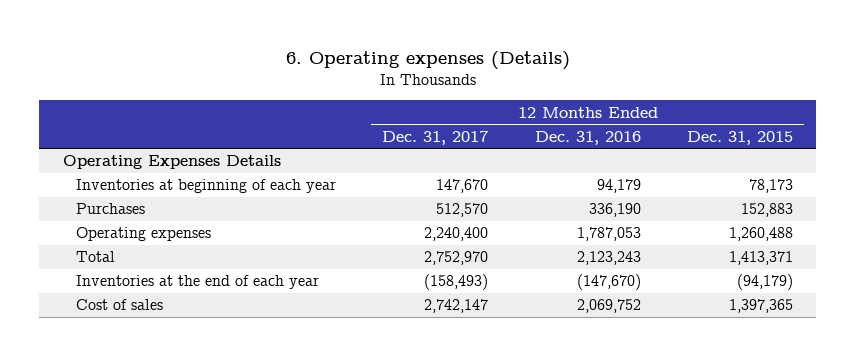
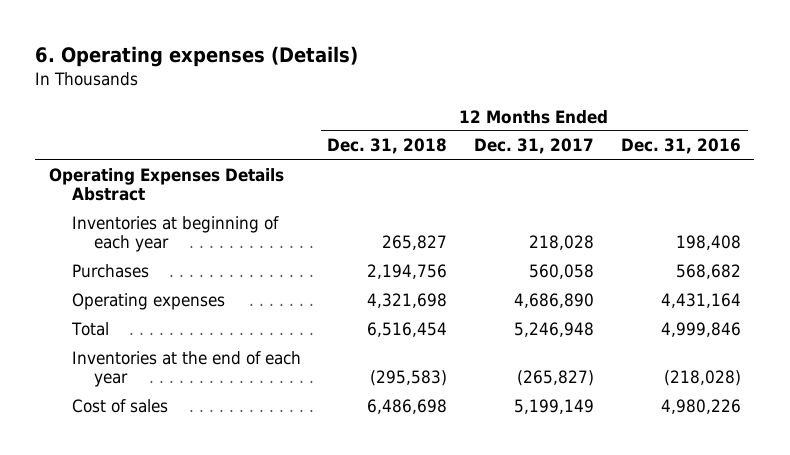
- | 12 Months Ended Dec. 31, 2017 | 12 Months Ended Dec. 31, 2016 | 12 Months Ended Dec. 31, 2015
+ | 12 Months Ended Dec. 31, 2018 | 12 Months Ended Dec. 31, 2017 | 12 Months Ended Dec. 31, 2016
- Operating Expenses Details
- Inventories at beginning of each year | 147,670 | 94,179 | 78,173
- Purchases | 512,570 | 336,190 | 152,883
- Operating expenses | 2,240,400 | 1,787,053 | 1,260,488
- Total | 2,752,970 | 2,123,243 | 1,413,371
- Inventories at the end of each year | (158,493) | (147,670) | (94,179)
- Cost of sales | 2,742,147 | 2,069,752 | 1,397,365
+ Operating Expenses Details Abstract
+ Inventories at beginning of each year | 265,827 | 218,028 | 198,408
+ Purchases | 2,194,756 | 560,058 | 568,682
+ Operating expenses | 4,321,698 | 4,686,890 | 4,431,164
+ Total | 6,516,454 | 5,246,948 | 4,999,846
+ Inventories at the end of each year | (295,583) | (265,827) | (218,028)
+ Cost of sales | 6,486,698 | 5,199,149 | 4,980,226

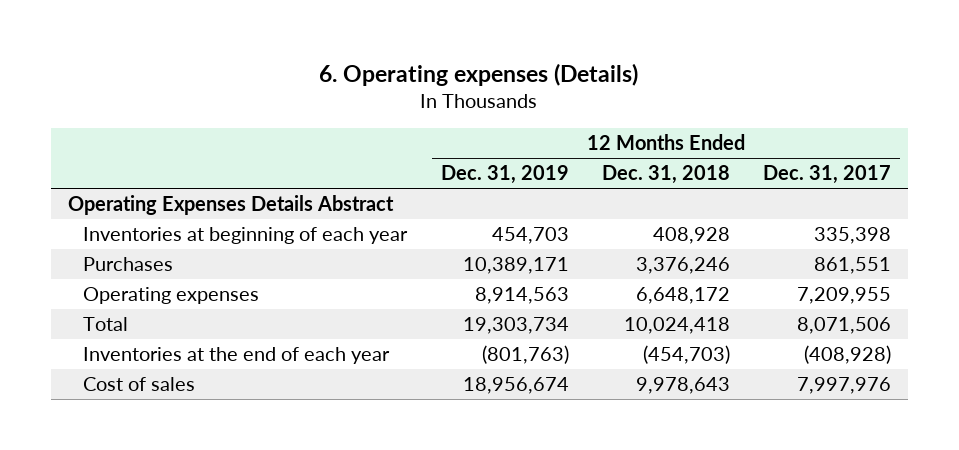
- | 12 Months Ended Dec. 31, 2018 | 12 Months Ended Dec. 31, 2017 | 12 Months Ended Dec. 31, 2016
+ | 12 Months Ended Dec. 31, 2019 | 12 Months Ended Dec. 31, 2018 | 12 Months Ended Dec. 31, 2017
- Inventories at beginning of each year | 265,827 | 218,028 | 198,408
- Purchases | 2,194,756 | 560,058 | 568,682
- Operating expenses | 4,321,698 | 4,686,890 | 4,431,164
- Total | 6,516,454 | 5,246,948 | 4,999,846
- Inventories at the end of each year | (295,583) | (265,827) | (218,028)
- Cost of sales | 6,486,698 | 5,199,149 | 4,980,226
+ Inventories at beginning of each year | 454,703 | 408,928 | 335,398
+ Purchases | 10,389,171 | 3,376,246 | 861,551
+ Operating expenses | 8,914,563 | 6,648,172 | 7,209,955
+ Total | 19,303,734 | 10,024,418 | 8,071,506
+ Inventories at the end of each year | (801,763) | (454,703) | (408,928)
+ Cost of sales | 18,956,674 | 9,978,643 | 7,997,976

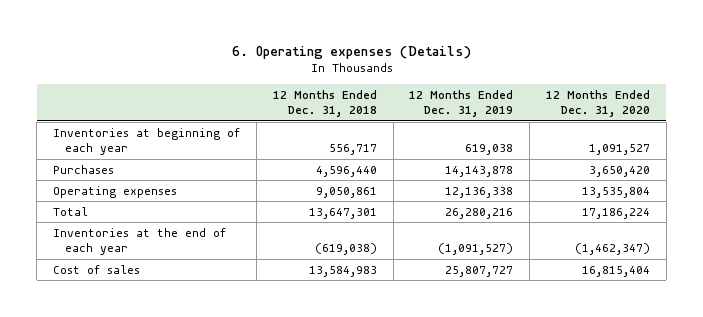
- | 12 Months Ended Dec. 31, 2019 | 12 Months Ended Dec. 31, 2018 | 12 Months Ended Dec. 31, 2017
+ | 12 Months Ended Dec. 31, 2018 | 12 Months Ended Dec. 31, 2019 | 12 Months Ended Dec. 31, 2020
- Operating Expenses Details Abstract
- Inventories at beginning of each year | 454,703 | 408,928 | 335,398
- Purchases | 10,389,171 | 3,376,246 | 861,551
- Operating expenses | 8,914,563 | 6,648,172 | 7,209,955
- Total | 19,303,734 | 10,024,418 | 8,071,506
- Inventories at the end of each year | (801,763) | (454,703) | (408,928)
- Cost of sales | 18,956,674 | 9,978,643 | 7,997,976
+ Inventories at beginning of each year | 556,717 | 619,038 | 1,091,527
+ Purchases | 4,596,440 | 14,143,878 | 3,650,420
+ Operating expenses | 9,050,861 | 12,136,338 | 13,535,804
+ Total | 13,647,301 | 26,280,216 | 17,186,224
+ Inventories at the end of each year | (619,038) | (1,091,527) | (1,462,347)
+ Cost of sales | 13,584,983 | 25,807,727 | 16,815,404

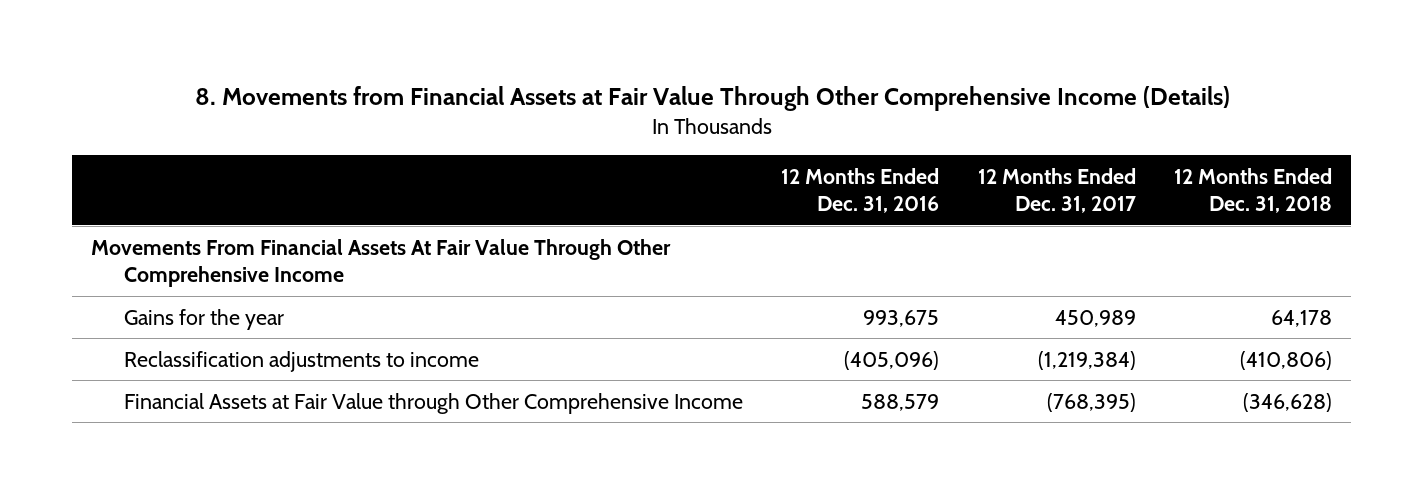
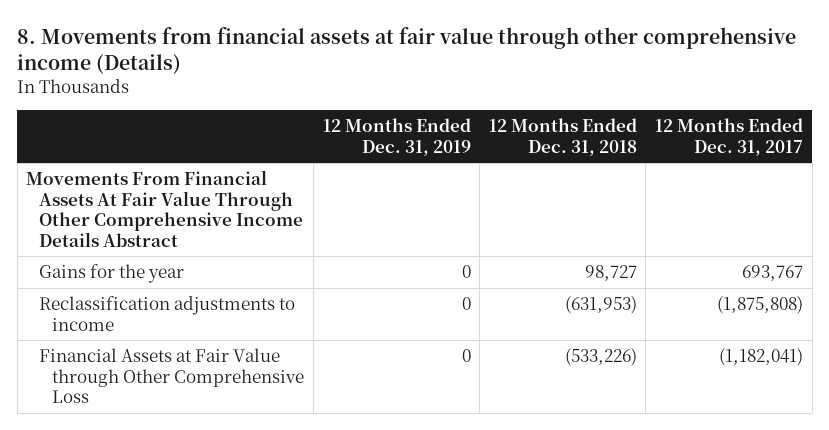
- 8. Movements from Financial Assets at Fair Value Through Other Comprehensive Income (Details)
+ 8. Movements from financial assets at fair value through other comprehensive income (Details)
- | 12 Months Ended Dec. 31, 2016 | 12 Months Ended Dec. 31, 2017 | 12 Months Ended Dec. 31, 2018
+ | 12 Months Ended Dec. 31, 2019 | 12 Months Ended Dec. 31, 2018 | 12 Months Ended Dec. 31, 2017
- Movements From Financial Assets At Fair Value Through Other Comprehensive Income
- Gains for the year | 993,675 | 450,989 | 64,178
- Reclassification adjustments to income | (405,096) | (1,219,384) | (410,806)
- Financial Assets at Fair Value through Other Comprehensive Income | 588,579 | (768,395) | (346,628)
+ Movements From Financial Assets At Fair Value Through Other Comprehensive Income Details Abstract
+ Gains for the year | 0 | 98,727 | 693,767
+ Reclassification adjustments to income | 0 | (631,953) | (1,875,808)
+ Financial Assets at Fair Value through Other Comprehensive Loss | 0 | (533,226) | (1,182,041)

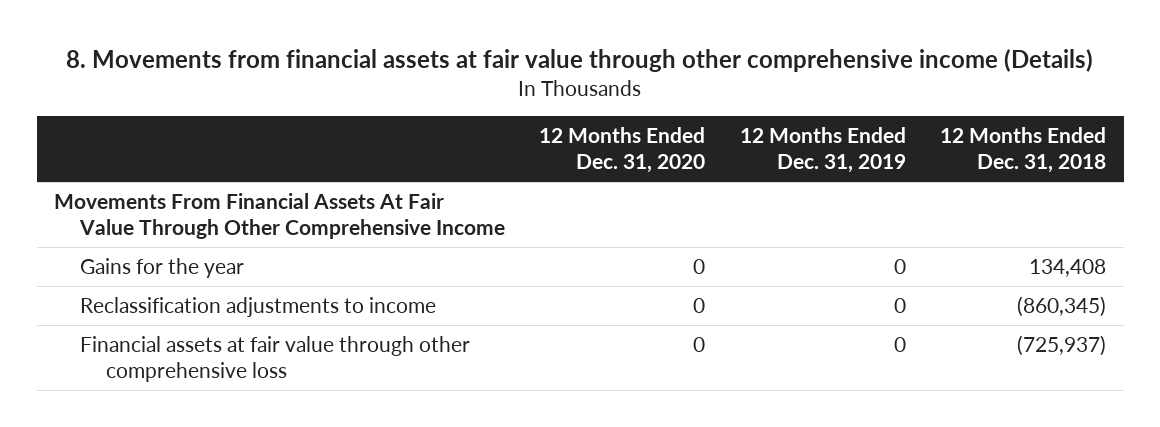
- | 12 Months Ended Dec. 31, 2019 | 12 Months Ended Dec. 31, 2018 | 12 Months Ended Dec. 31, 2017
+ | 12 Months Ended Dec. 31, 2020 | 12 Months Ended Dec. 31, 2019 | 12 Months Ended Dec. 31, 2018
- Movements From Financial Assets At Fair Value Through Other Comprehensive Income Details Abstract
- Gains for the year | 0 | 98,727 | 693,767
- Reclassification adjustments to income | 0 | (631,953) | (1,875,808)
- Financial Assets at Fair Value through Other Comprehensive Loss | 0 | (533,226) | (1,182,041)
+ Movements From Financial Assets At Fair Value Through Other Comprehensive Income
+ Gains for the year | 0 | 0 | 134,408
+ Reclassification adjustments to income | 0 | 0 | (860,345)
+ Financial assets at fair value through other comprehensive loss | 0 | 0 | (725,937)

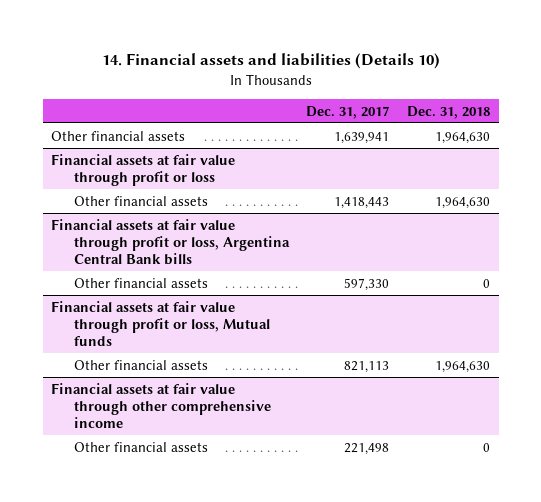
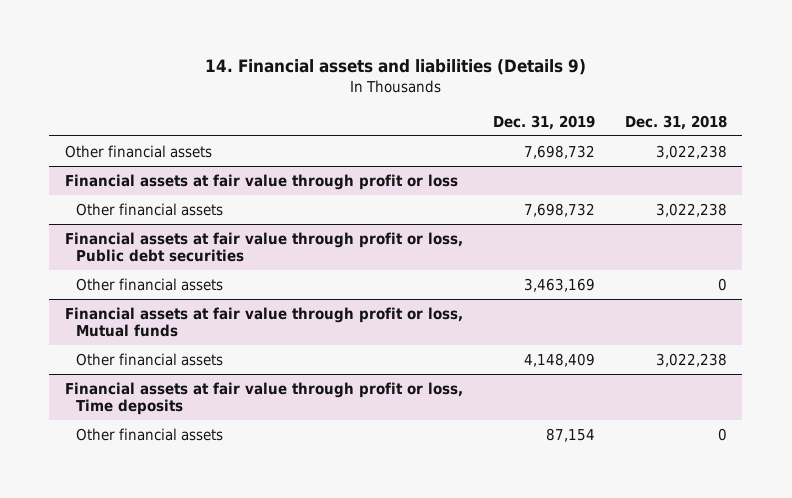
- 14. Financial assets and liabilities (Details 10)
+ 14. Financial assets and liabilities (Details 9)
- | Dec. 31, 2017 | Dec. 31, 2018
+ | Dec. 31, 2019 | Dec. 31, 2018
- Other financial assets | 1,639,941 | 1,964,630
+ Other financial assets | 7,698,732 | 3,022,238
@ Financial assets at fair value through profit or loss
- Other financial assets | 1,418,443 | 1,964,630
- Financial assets at fair value through profit or loss, Argentina Central Bank bills
@ Financial assets at fair value through profit or loss
+ Other financial assets | 7,698,732 | 3,022,238
+ Financial assets at fair value through profit or loss, Public debt securities
@ Financial assets at fair value through profit or loss, Mutual funds
- Other financial assets | 821,113 | 1,964,630
- Financial assets at fair value through other comprehensive income
@ Financial assets at fair value through profit or loss, Mutual funds
+ Other financial assets | 4,148,409 | 3,022,238
+ Financial assets at fair value through profit or loss, Time deposits

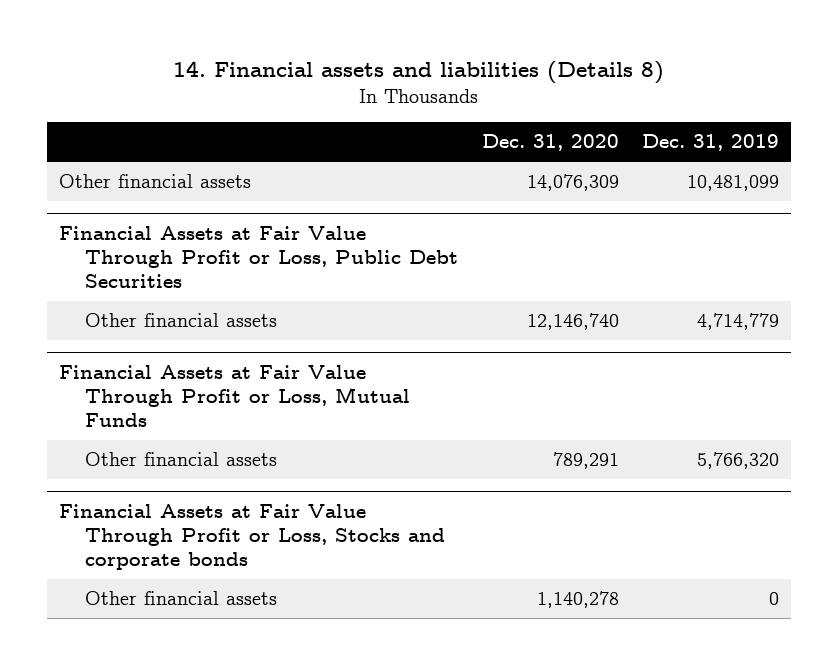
- 14. Financial assets and liabilities (Details 9)
+ 14. Financial assets and liabilities (Details 8)
- | Dec. 31, 2019 | Dec. 31, 2018
+ | Dec. 31, 2020 | Dec. 31, 2019
- Other financial assets | 7,698,732 | 3,022,238
- Financial assets at fair value through profit or loss
- Other financial assets | 7,698,732 | 3,022,238
- Financial assets at fair value through profit or loss, Public debt securities
- Other financial assets | 3,463,169 | 0
- Financial assets at fair value through profit or loss, Mutual funds
- Other financial assets | 4,148,409 | 3,022,238
- Financial assets at fair value through profit or loss, Time deposits
- Other financial assets | 87,154 | 0
+ Other financial assets | 14,076,309 | 10,481,099
+ Financial Assets at Fair Value Through Profit or Loss, Public Debt Securities
+ Other financial assets | 12,146,740 | 4,714,779
+ Financial Assets at Fair Value Through Profit or Loss, Mutual Funds
+ Other financial assets | 789,291 | 5,766,320
+ Financial Assets at Fair Value Through Profit or Loss, Stocks and corporate bonds
+ Other financial assets | 1,140,278 | 0

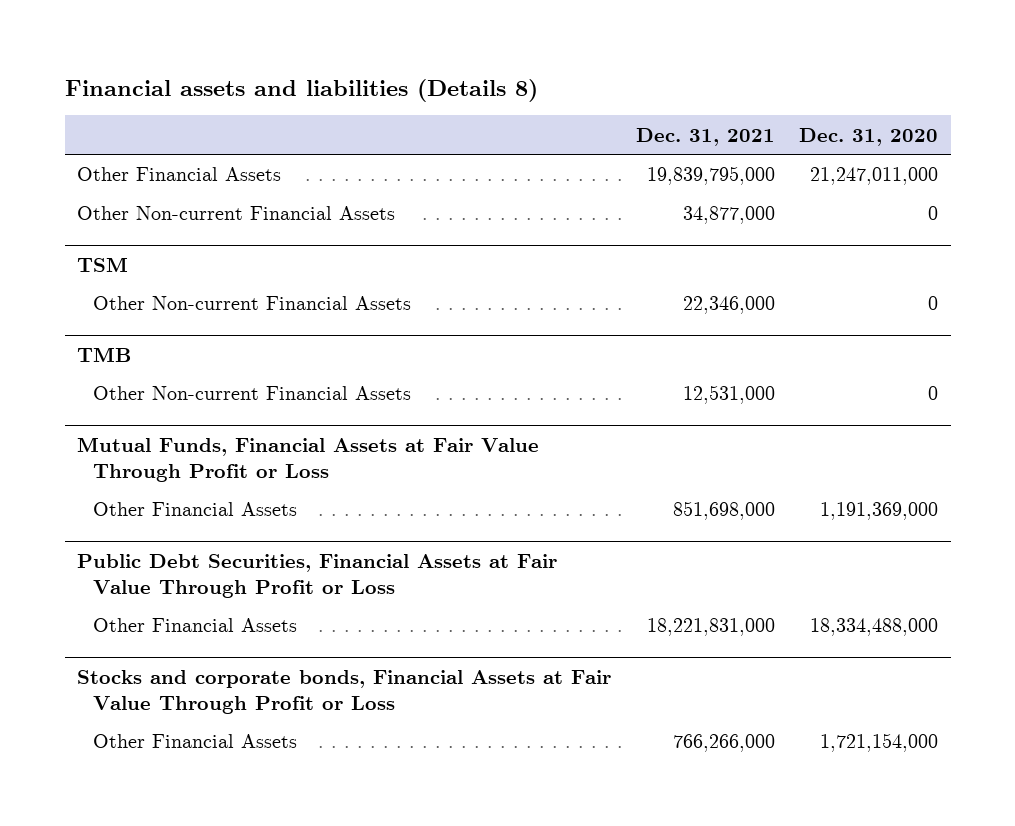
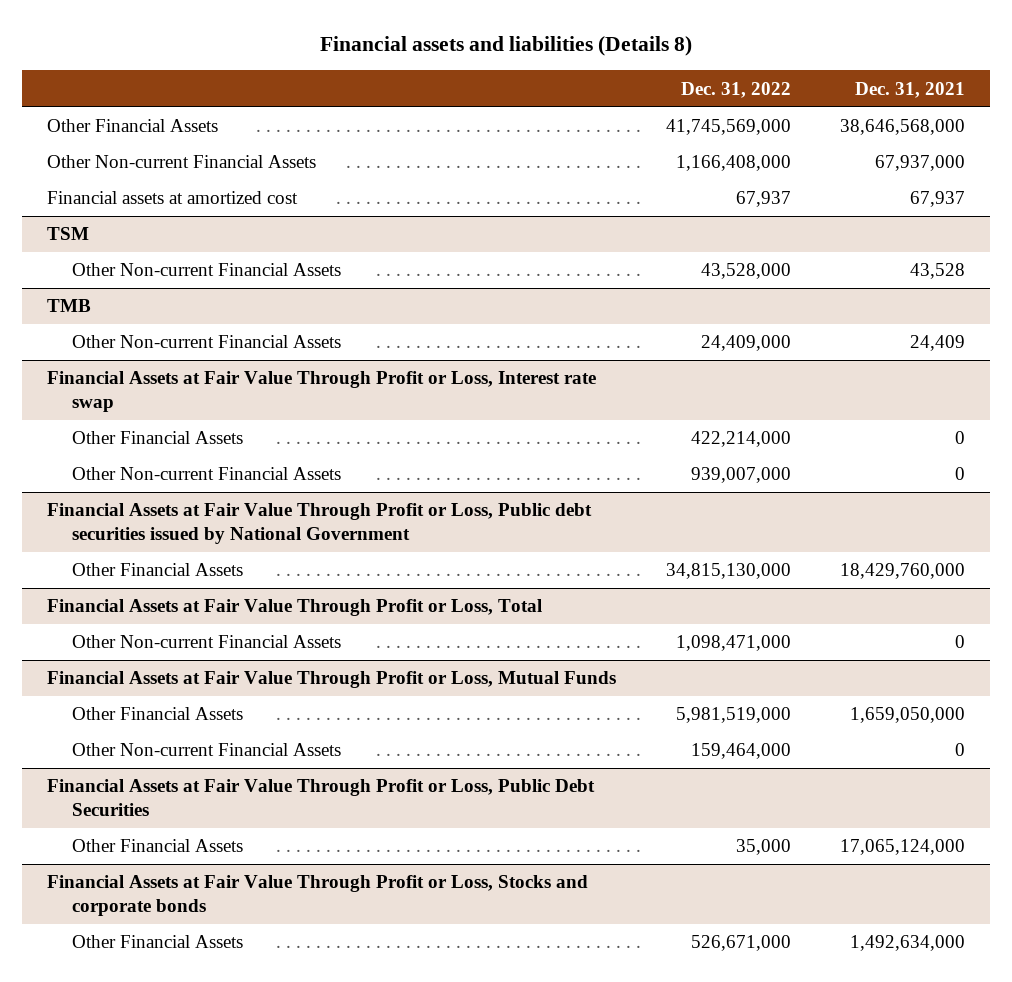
- | Dec. 31, 2021 | Dec. 31, 2020
+ | Dec. 31, 2022 | Dec. 31, 2021
- Other Financial Assets | 19,839,795,000 | 21,247,011,000
- Other Non-current Financial Assets | 34,877,000 | 0
+ Other Financial Assets | 41,745,569,000 | 38,646,568,000
+ Other Non-current Financial Assets | 1,166,408,000 | 67,937,000
+ Financial assets at amortized cost | 67,937 | 67,937
@ TSM
- Other Non-current Financial Assets | 22,346,000 | 0
+ Other Non-current Financial Assets | 43,528,000 | 43,528
@ TMB
- Other Non-current Financial Assets | 12,531,000 | 0
- Mutual Funds, Financial Assets at Fair Value Through Profit or Loss
- Other Financial Assets | 851,698,000 | 1,191,369,000
- Public Debt Securities, Financial Assets at Fair Value Through Profit or Loss
- Other Financial Assets | 18,221,831,000 | 18,334,488,000
- Stocks and corporate bonds, Financial Assets at Fair Value Through Profit or Loss
- Other Financial Assets | 766,266,000 | 1,721,154,000
@ TMB
+ Other Non-current Financial Assets | 24,409,000 | 24,409
+ Financial Assets at Fair Value Through Profit or Loss, Interest rate swap
+ Other Financial Assets | 422,214,000 | 0
+ Other Non-current Financial Assets | 939,007,000 | 0
+ Financial Assets at Fair Value Through Profit or Loss, Public debt securities issued by National Government
+ Other Financial Assets | 34,815,130,000 | 18,429,760,000
+ Financial Assets at Fair Value Through Profit or Loss, Total
+ Other Non-current Financial Assets | 1,098,471,000 | 0
+ Financial Assets at Fair Value Through Profit or Loss, Mutual Funds
+ Other Financial Assets | 5,981,519,000 | 1,659,050,000
+ Other Non-current Financial Assets | 159,464,000 | 0
+ Financial Assets at Fair Value Through Profit or Loss, Public Debt Securities
+ Other Financial Assets | 35,000 | 17,065,124,000
+ Financial Assets at Fair Value Through Profit or Loss, Stocks and corporate bonds
+ Other Financial Assets | 526,671,000 | 1,492,634,000

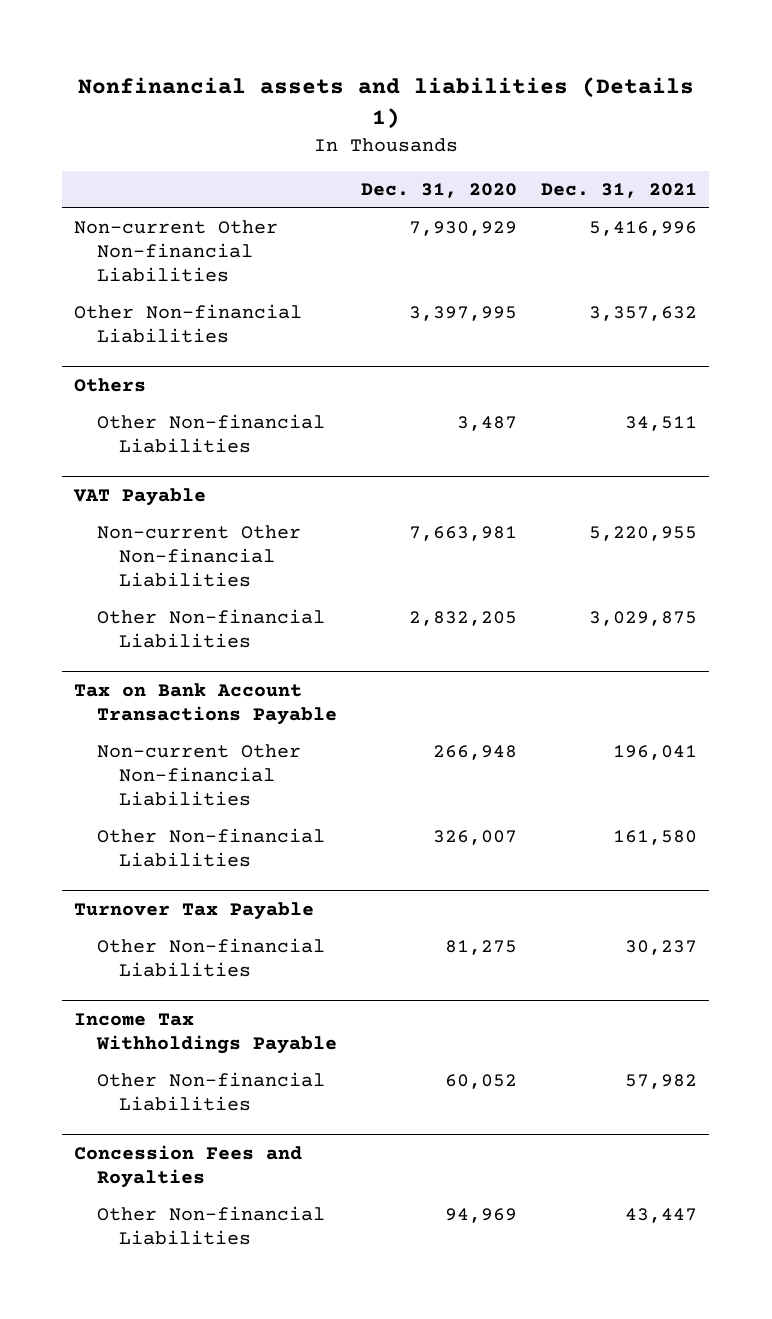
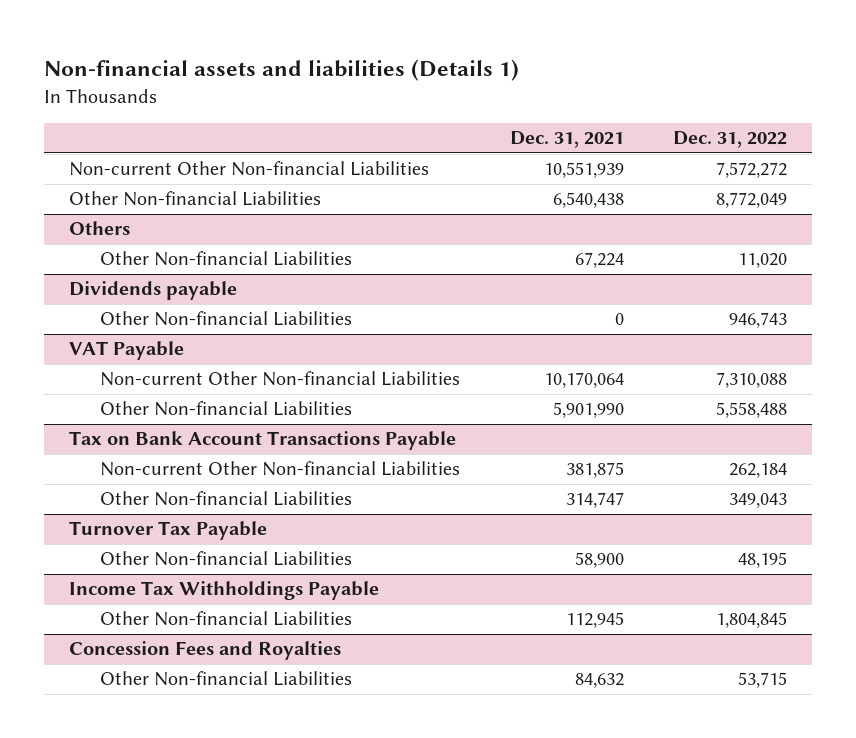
- Nonfinancial assets and liabilities (Details 1)
+ Non-financial assets and liabilities (Details 1)
- | Dec. 31, 2020 | Dec. 31, 2021
+ | Dec. 31, 2021 | Dec. 31, 2022
- Non-current Other Non-financial Liabilities | 7,930,929 | 5,416,996
- Other Non-financial Liabilities | 3,397,995 | 3,357,632
+ Non-current Other Non-financial Liabilities | 10,551,939 | 7,572,272
+ Other Non-financial Liabilities | 6,540,438 | 8,772,049
@ Others
- Other Non-financial Liabilities | 3,487 | 34,511
+ Other Non-financial Liabilities | 67,224 | 11,020
+ Dividends payable
+ Other Non-financial Liabilities | 0 | 946,743
@ VAT Payable
- Non-current Other Non-financial Liabilities | 7,663,981 | 5,220,955
- Other Non-financial Liabilities | 2,832,205 | 3,029,875
+ Non-current Other Non-financial Liabilities | 10,170,064 | 7,310,088
+ Other Non-financial Liabilities | 5,901,990 | 5,558,488
@ Tax on Bank Account Transactions Payable
- Non-current Other Non-financial Liabilities | 266,948 | 196,041
- Other Non-financial Liabilities | 326,007 | 161,580
+ Non-current Other Non-financial Liabilities | 381,875 | 262,184
+ Other Non-financial Liabilities | 314,747 | 349,043
@ Turnover Tax Payable
- Other Non-financial Liabilities | 81,275 | 30,237
+ Other Non-financial Liabilities | 58,900 | 48,195
@ Income Tax Withholdings Payable
- Other Non-financial Liabilities | 60,052 | 57,982
+ Other Non-financial Liabilities | 112,945 | 1,804,845
@ Concession Fees and Royalties
- Other Non-financial Liabilities | 94,969 | 43,447
+ Other Non-financial Liabilities | 84,632 | 53,715

